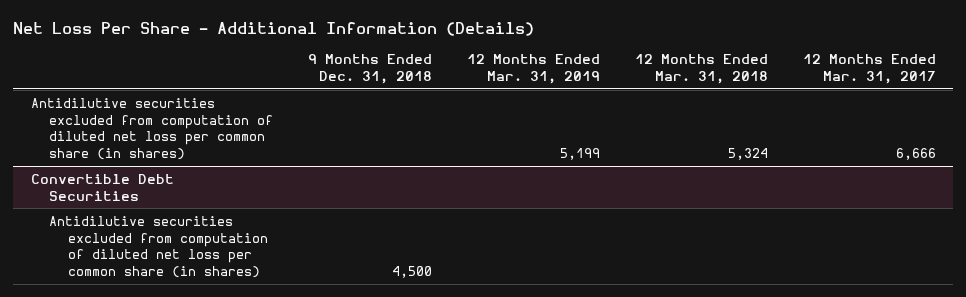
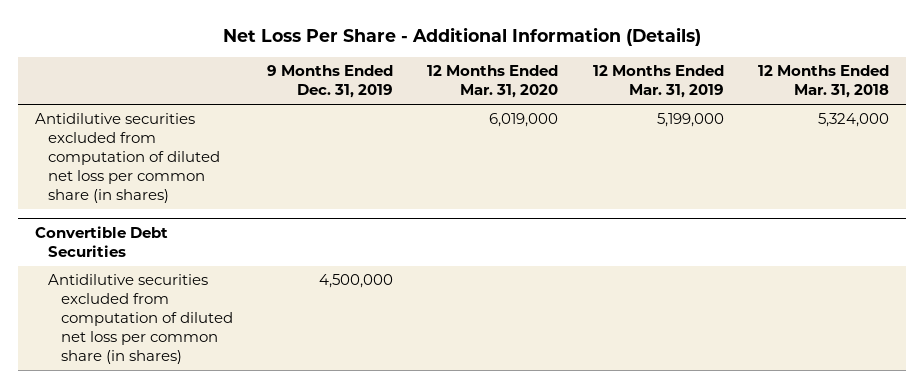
- | 9 Months Ended Dec. 31, 2018 | 12 Months Ended Mar. 31, 2019 | 12 Months Ended Mar. 31, 2018 | 12 Months Ended Mar. 31, 2017
+ | 9 Months Ended Dec. 31, 2019 | 12 Months Ended Mar. 31, 2020 | 12 Months Ended Mar. 31, 2019 | 12 Months Ended Mar. 31, 2018
- Antidilutive securities excluded from computation of diluted net loss per common share (in shares) | | 5,199 | 5,324 | 6,666
+ Antidilutive securities excluded from computation of diluted net loss per common share (in shares) | | 6,019,000 | 5,199,000 | 5,324,000

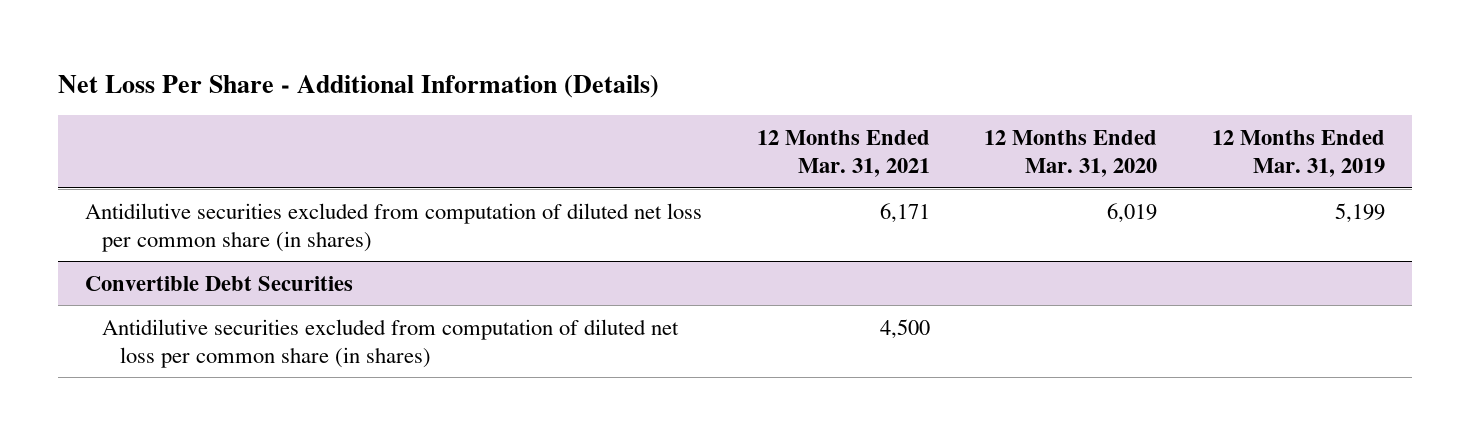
- | 9 Months Ended Dec. 31, 2019 | 12 Months Ended Mar. 31, 2020 | 12 Months Ended Mar. 31, 2019 | 12 Months Ended Mar. 31, 2018
+ | 12 Months Ended Mar. 31, 2021 | 12 Months Ended Mar. 31, 2020 | 12 Months Ended Mar. 31, 2019
- Antidilutive securities excluded from computation of diluted net loss per common share (in shares) | | 6,019,000 | 5,199,000 | 5,324,000
+ Antidilutive securities excluded from computation of diluted net loss per common share (in shares) | 6,171 | 6,019 | 5,199

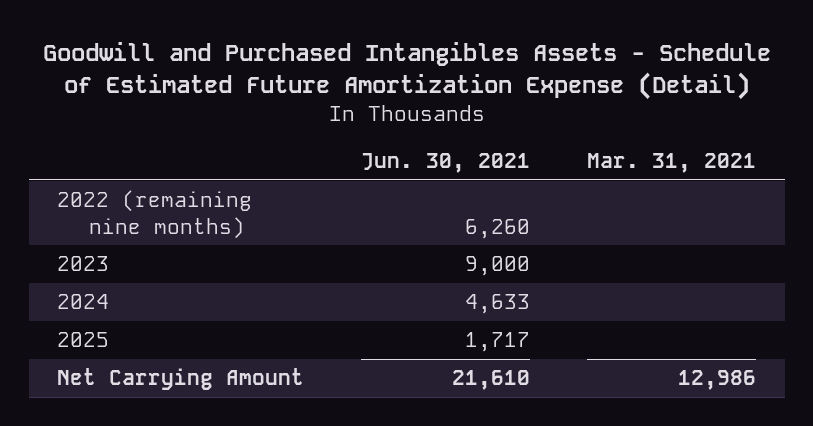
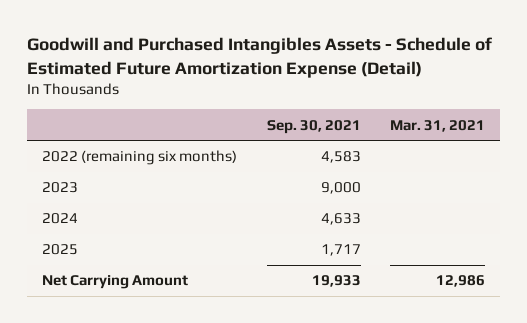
- | Jun. 30, 2021 | Mar. 31, 2021
+ | Sep. 30, 2021 | Mar. 31, 2021
- 2022 (remaining nine months) | 6,260 |
+ 2022 (remaining six months) | 4,583 |

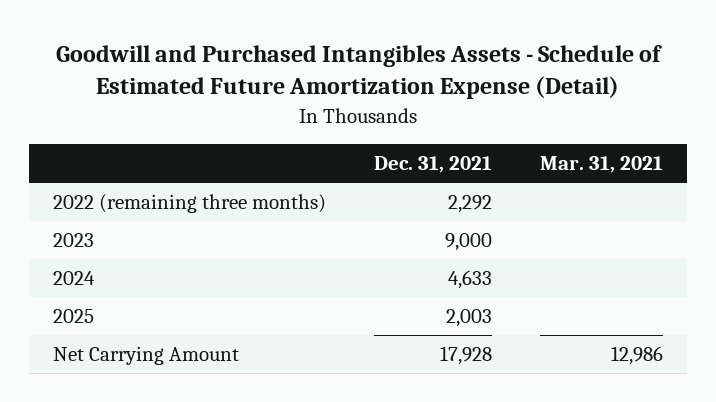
- | Sep. 30, 2021 | Mar. 31, 2021
+ | Dec. 31, 2021 | Mar. 31, 2021
- 2022 (remaining six months) | 4,583 |
+ 2022 (remaining three months) | 2,292 |

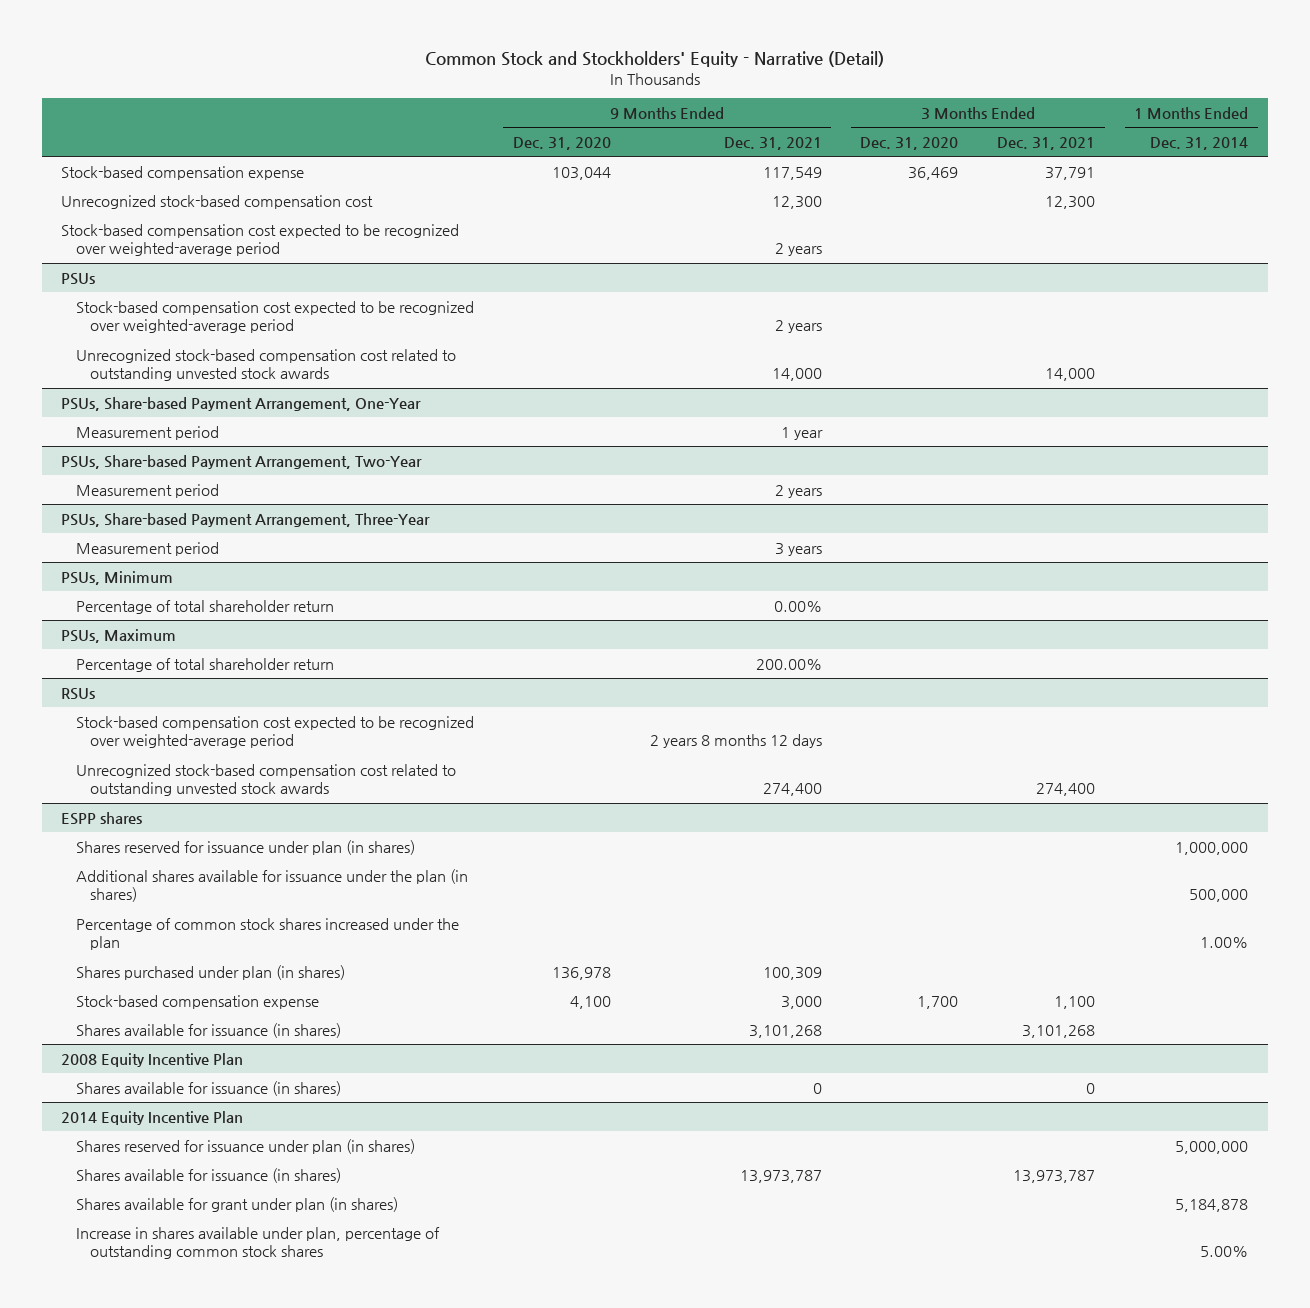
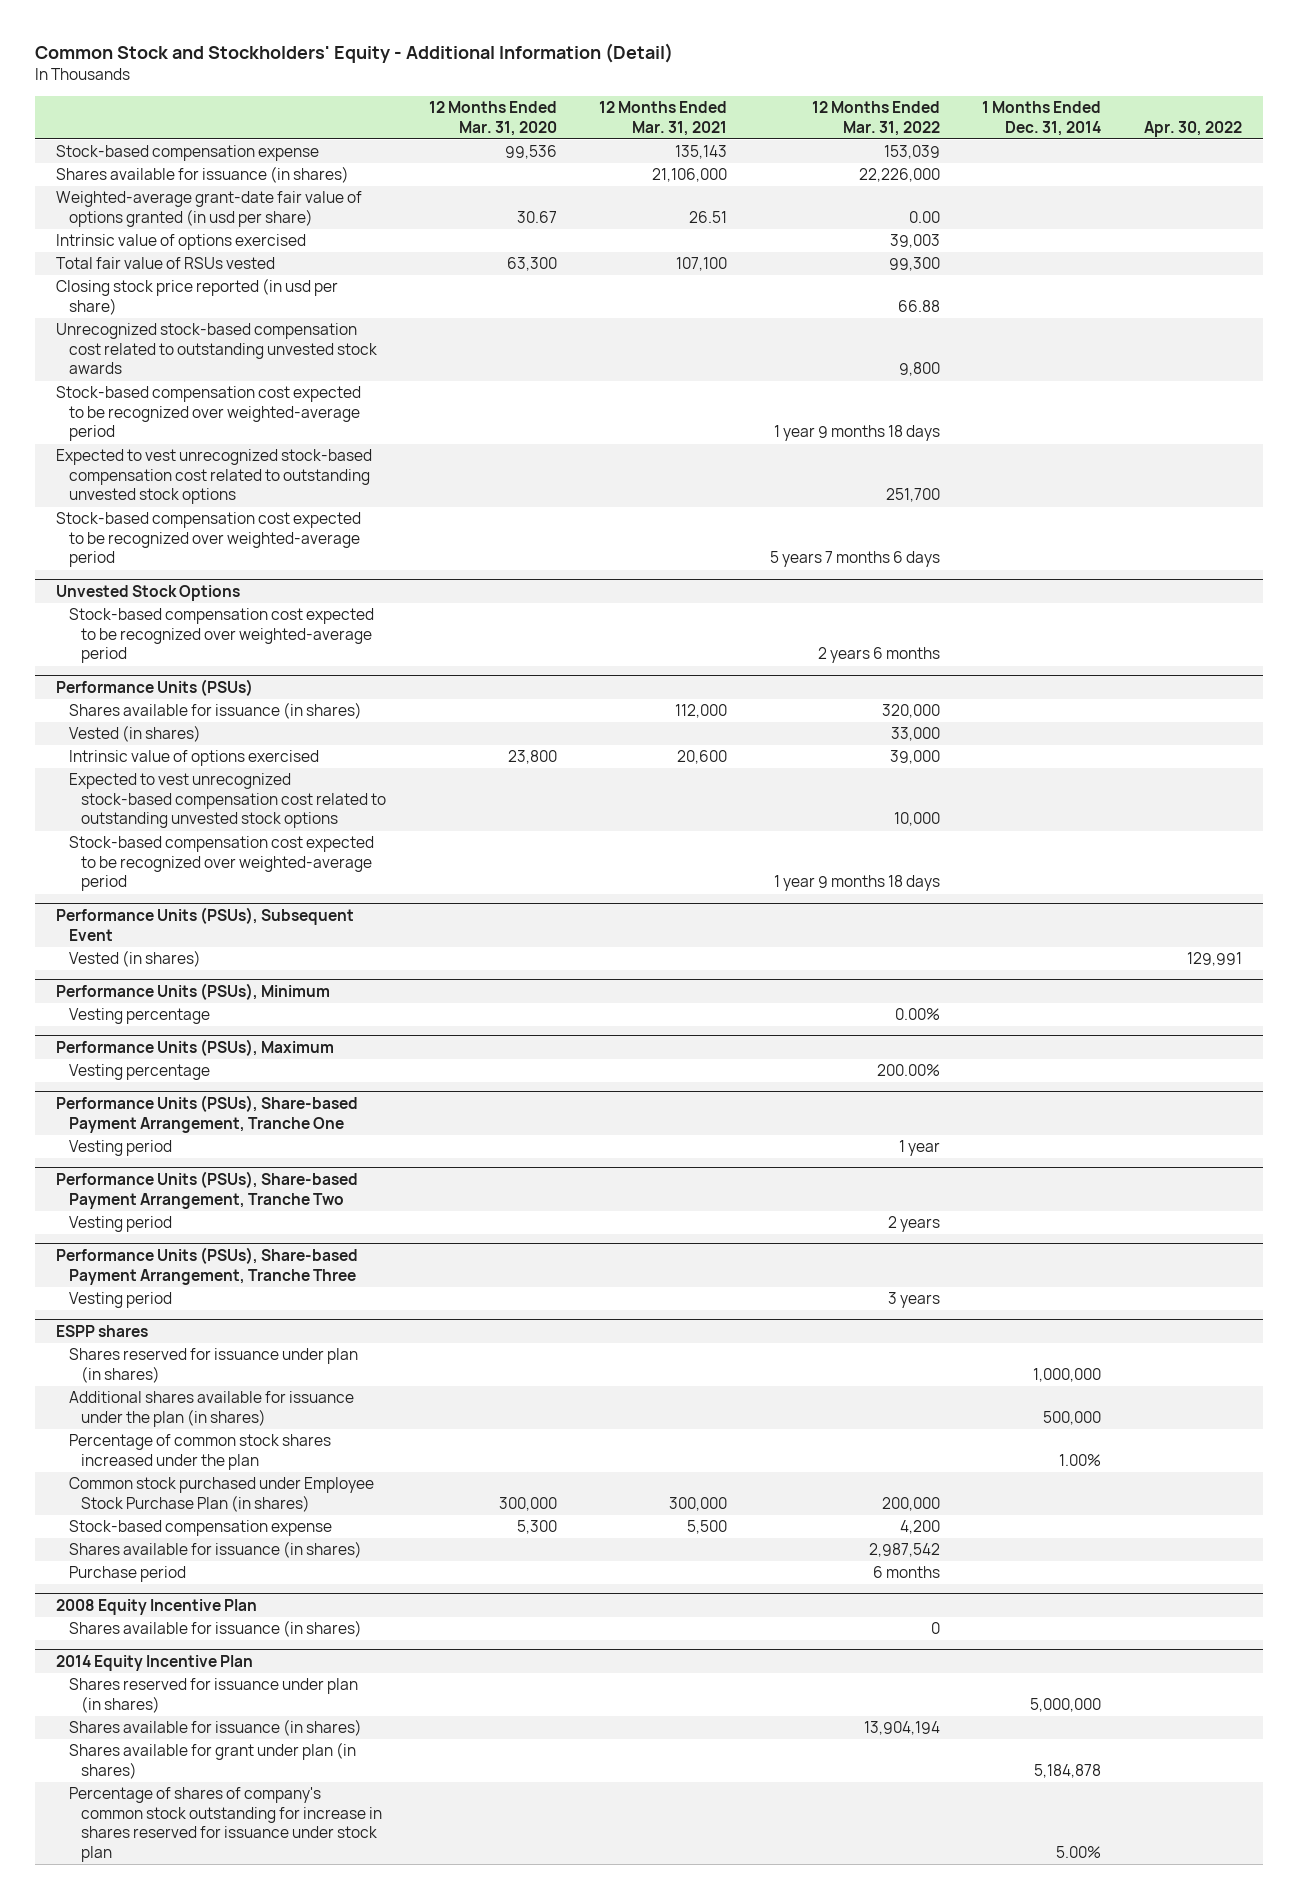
- Common Stock and Stockholders' Equity - Narrative (Detail)
+ Common Stock and Stockholders' Equity - Additional Information (Detail)
- | 9 Months Ended Dec. 31, 2020 | 9 Months Ended Dec. 31, 2021 | 3 Months Ended Dec. 31, 2020 | 3 Months Ended Dec. 31, 2021 | 1 Months Ended Dec. 31, 2014
+ | 12 Months Ended Mar. 31, 2020 | 12 Months Ended Mar. 31, 2021 | 12 Months Ended Mar. 31, 2022 | 1 Months Ended Dec. 31, 2014 | Apr. 30, 2022
- Unrecognized stock-based compensation cost | | 12,300 | | 12,300 |
+ Shares available for issuance (in shares) | | 21,106,000 | 22,226,000 | |
+ Weighted-average grant-date fair value of options granted (in usd per share) | 30.67 | 26.51 | 0.00 | |
+ Intrinsic value of options exercised | | | 39,003 | |
+ Total fair value of RSUs vested | 63,300 | 107,100 | 99,300 | |
+ Closing stock price reported (in usd per share) | | | 66.88 | |
+ Unrecognized stock-based compensation cost related to outstanding unvested stock awards | | | 9,800 | |
- PSUs
+ Expected to vest unrecognized stock-based compensation cost related to outstanding unvested stock options | | | 251,700 | |
+ Stock-based compensation cost expected to be recognized over weighted-average period | | | 5 years 7 months 6 days | |
+ Unvested Stock Options
+ Stock-based compensation cost expected to be recognized over weighted-average period | | | 2 years 6 months | |
+ Performance Units (PSUs)
+ Shares available for issuance (in shares) | | 112,000 | 320,000 | |
+ Vested (in shares) | | | 33,000 | |
+ Intrinsic value of options exercised | 23,800 | 20,600 | 39,000 | |
+ Expected to vest unrecognized stock-based compensation cost related to outstanding unvested stock options | | | 10,000 | |
- Unrecognized stock-based compensation cost related to outstanding unvested stock awards | | 14,000 | | 14,000 |
- PSUs, Share-based Payment Arrangement, One-Year
- Measurement period | | 1 year | | |
- PSUs, Share-based Payment Arrangement, Two-Year
- Measurement period | | 2 years | | |
- PSUs, Share-based Payment Arrangement, Three-Year
- Measurement period | | 3 years | | |
- PSUs, Minimum
- Percentage of total shareholder return | | 0.00% | | |
- PSUs, Maximum
- Percentage of total shareholder return | | 200.00% | | |
- RSUs
- Stock-based compensation cost expected to be recognized over weighted-average period | | 2 years 8 months 12 days | | |
- Unrecognized stock-based compensation cost related to outstanding unvested stock awards | | 274,400 | | 274,400 |
+ Performance Units (PSUs), Subsequent Event
+ Vested (in shares) | | | | | 129,991
+ Performance Units (PSUs), Minimum
+ Vesting percentage | | | 0.00% | |
+ Performance Units (PSUs), Maximum
+ Vesting percentage | | | 200.00% | |
+ Performance Units (PSUs), Share-based Payment Arrangement, Tranche One
+ Vesting period | | | 1 year | |
+ Performance Units (PSUs), Share-based Payment Arrangement, Tranche Two
+ Vesting period | | | 2 years | |
+ Performance Units (PSUs), Share-based Payment Arrangement, Tranche Three
+ Vesting period | | | 3 years | |
@ ESPP shares
- Shares purchased under plan (in shares) | 136,978 | 100,309 | | |
+ Common stock purchased under Employee Stock Purchase Plan (in shares) | 300,000 | 300,000 | 200,000 | |
+ Purchase period | | | 6 months | |
@ 2014 Equity Incentive Plan
- Increase in shares available under plan, percentage of outstanding common stock shares | | | | | 5.00%
+ Percentage of shares of company's common stock outstanding for increase in shares reserved for issuance under stock plan | | | | 5.00% |

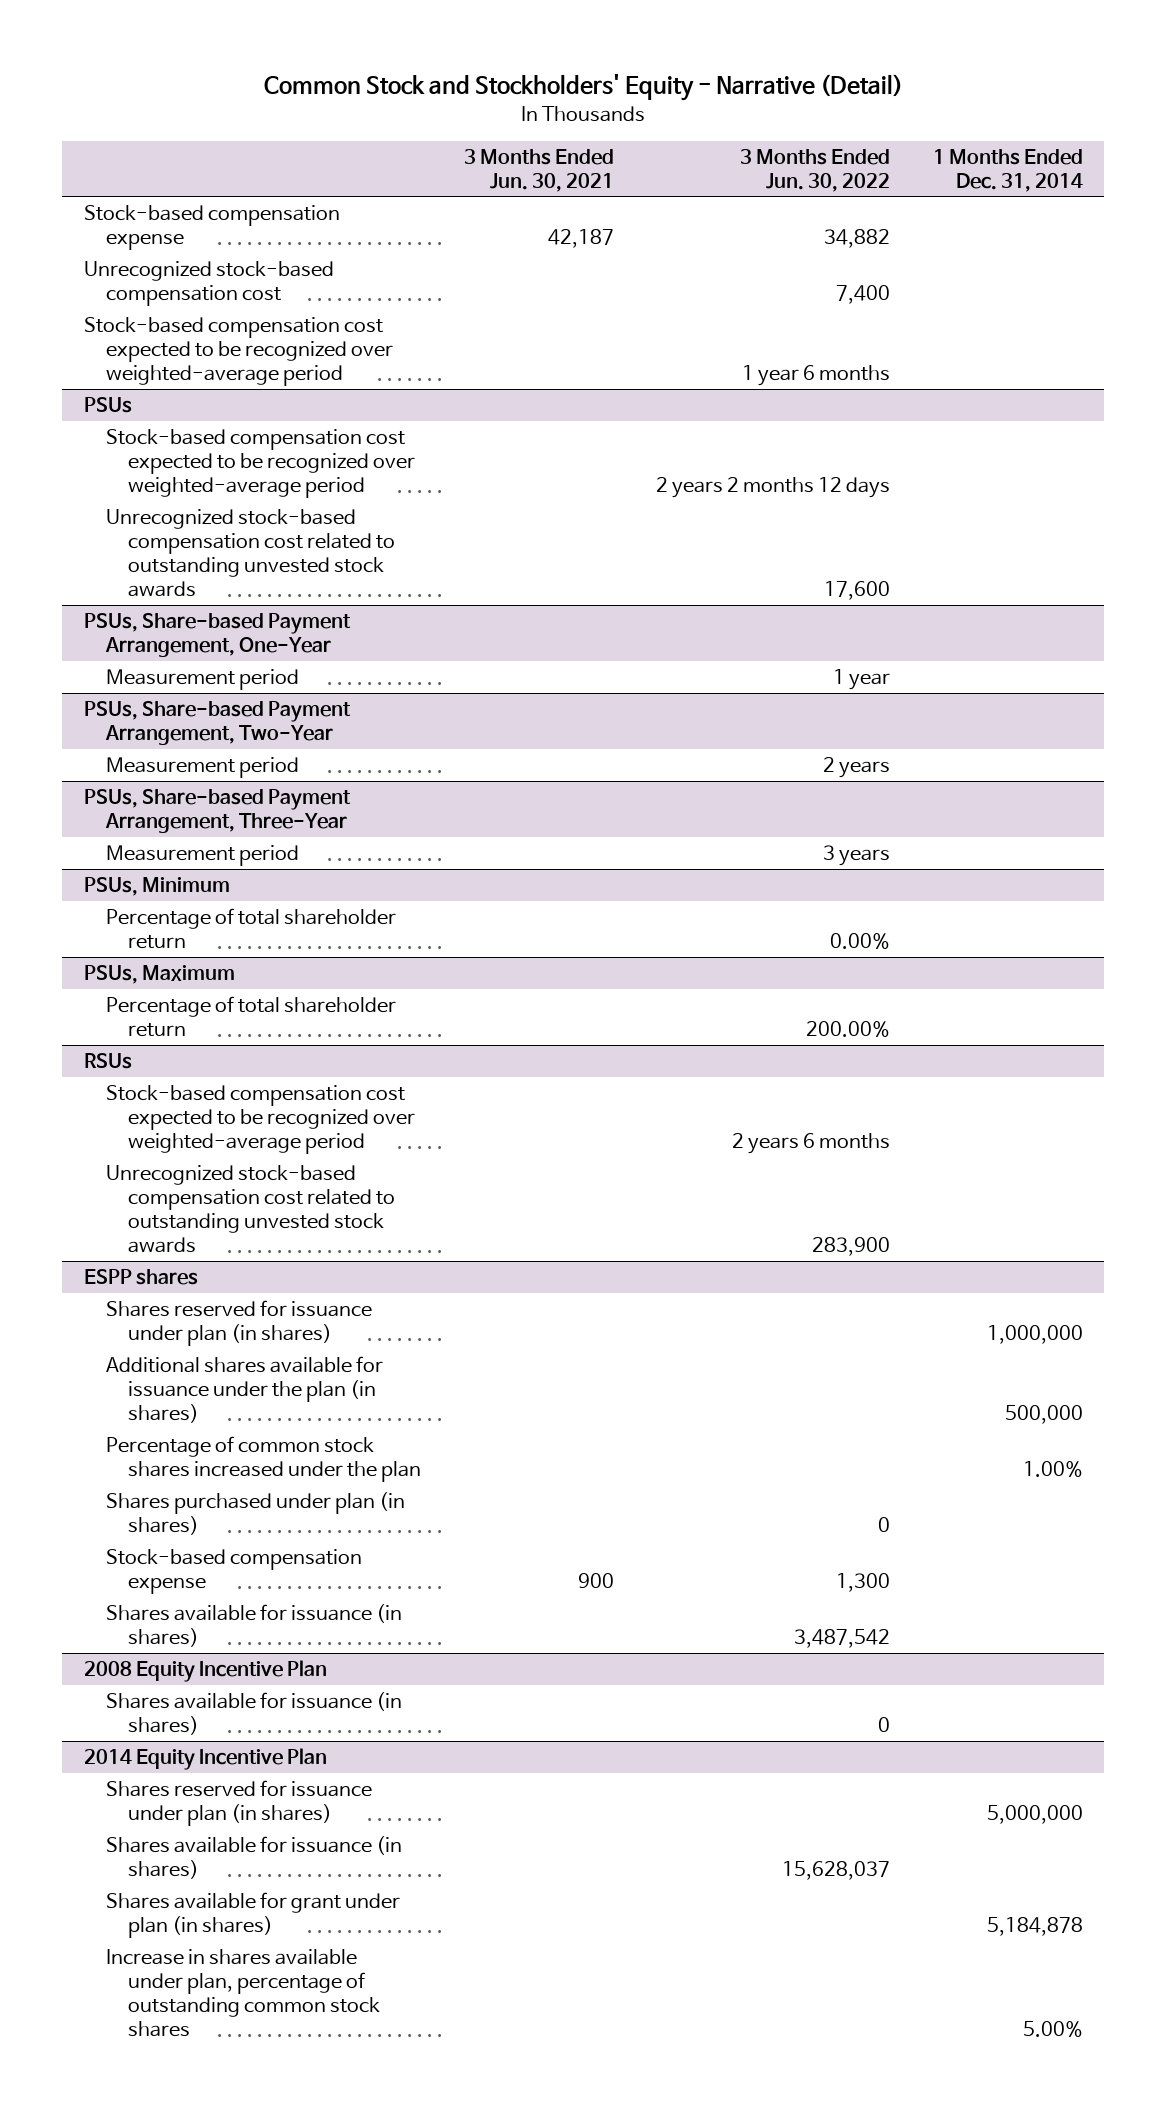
- Common Stock and Stockholders' Equity - Additional Information (Detail)
+ Common Stock and Stockholders' Equity - Narrative (Detail)
- | 12 Months Ended Mar. 31, 2020 | 12 Months Ended Mar. 31, 2021 | 12 Months Ended Mar. 31, 2022 | 1 Months Ended Dec. 31, 2014 | Apr. 30, 2022
+ | 3 Months Ended Jun. 30, 2021 | 3 Months Ended Jun. 30, 2022 | 1 Months Ended Dec. 31, 2014
- Shares available for issuance (in shares) | | 21,106,000 | 22,226,000 | |
- Weighted-average grant-date fair value of options granted (in usd per share) | 30.67 | 26.51 | 0.00 | |
- Intrinsic value of options exercised | | | 39,003 | |
- Total fair value of RSUs vested | 63,300 | 107,100 | 99,300 | |
- Closing stock price reported (in usd per share) | | | 66.88 | |
- Unrecognized stock-based compensation cost related to outstanding unvested stock awards | | | 9,800 | |
- Stock-based compensation cost expected to be recognized over weighted-average period | | | 1 year 9 months 18 days | |
- Expected to vest unrecognized stock-based compensation cost related to outstanding unvested stock options | | | 251,700 | |
+ Unrecognized stock-based compensation cost | | 7,400 |
- Unvested Stock Options
- Stock-based compensation cost expected to be recognized over weighted-average period | | | 2 years 6 months | |
- Performance Units (PSUs)
- Shares available for issuance (in shares) | | 112,000 | 320,000 | |
- Vested (in shares) | | | 33,000 | |
- Intrinsic value of options exercised | 23,800 | 20,600 | 39,000 | |
- Expected to vest unrecognized stock-based compensation cost related to outstanding unvested stock options | | | 10,000 | |
+ PSUs
- Performance Units (PSUs), Subsequent Event
- Vested (in shares) | | | | | 129,991
- Performance Units (PSUs), Minimum
- Vesting percentage | | | 0.00% | |
- Performance Units (PSUs), Maximum
- Vesting percentage | | | 200.00% | |
- Performance Units (PSUs), Share-based Payment Arrangement, Tranche One
- Vesting period | | | 1 year | |
- Performance Units (PSUs), Share-based Payment Arrangement, Tranche Two
- Vesting period | | | 2 years | |
- Performance Units (PSUs), Share-based Payment Arrangement, Tranche Three
- Vesting period | | | 3 years | |
+ Unrecognized stock-based compensation cost related to outstanding unvested stock awards | | 17,600 |
+ PSUs, Share-based Payment Arrangement, One-Year
+ Measurement period | | 1 year |
+ PSUs, Share-based Payment Arrangement, Two-Year
+ Measurement period | | 2 years |
+ PSUs, Share-based Payment Arrangement, Three-Year
+ Measurement period | | 3 years |
+ PSUs, Minimum
+ Percentage of total shareholder return | | 0.00% |
+ PSUs, Maximum
+ Percentage of total shareholder return | | 200.00% |
+ RSUs
+ Stock-based compensation cost expected to be recognized over weighted-average period | | 2 years 6 months |
+ Unrecognized stock-based compensation cost related to outstanding unvested stock awards | | 283,900 |
@ ESPP shares
- Common stock purchased under Employee Stock Purchase Plan (in shares) | 300,000 | 300,000 | 200,000 | |
+ Shares purchased under plan (in shares) | | 0 |
- Purchase period | | | 6 months | |
@ 2014 Equity Incentive Plan
- Percentage of shares of company's common stock outstanding for increase in shares reserved for issuance under stock plan | | | | 5.00% |
+ Increase in shares available under plan, percentage of outstanding common stock shares | | | 5.00%

